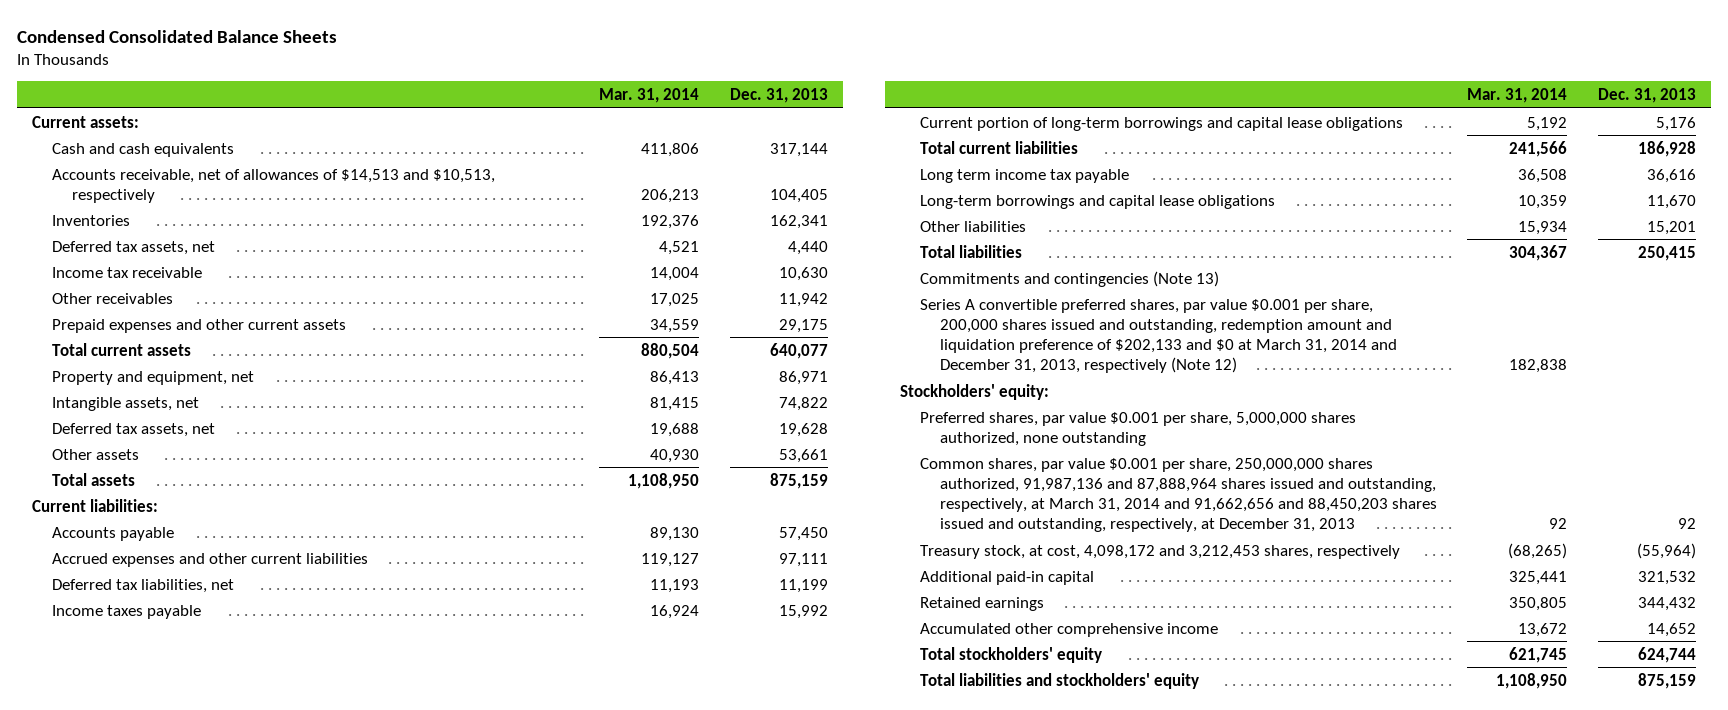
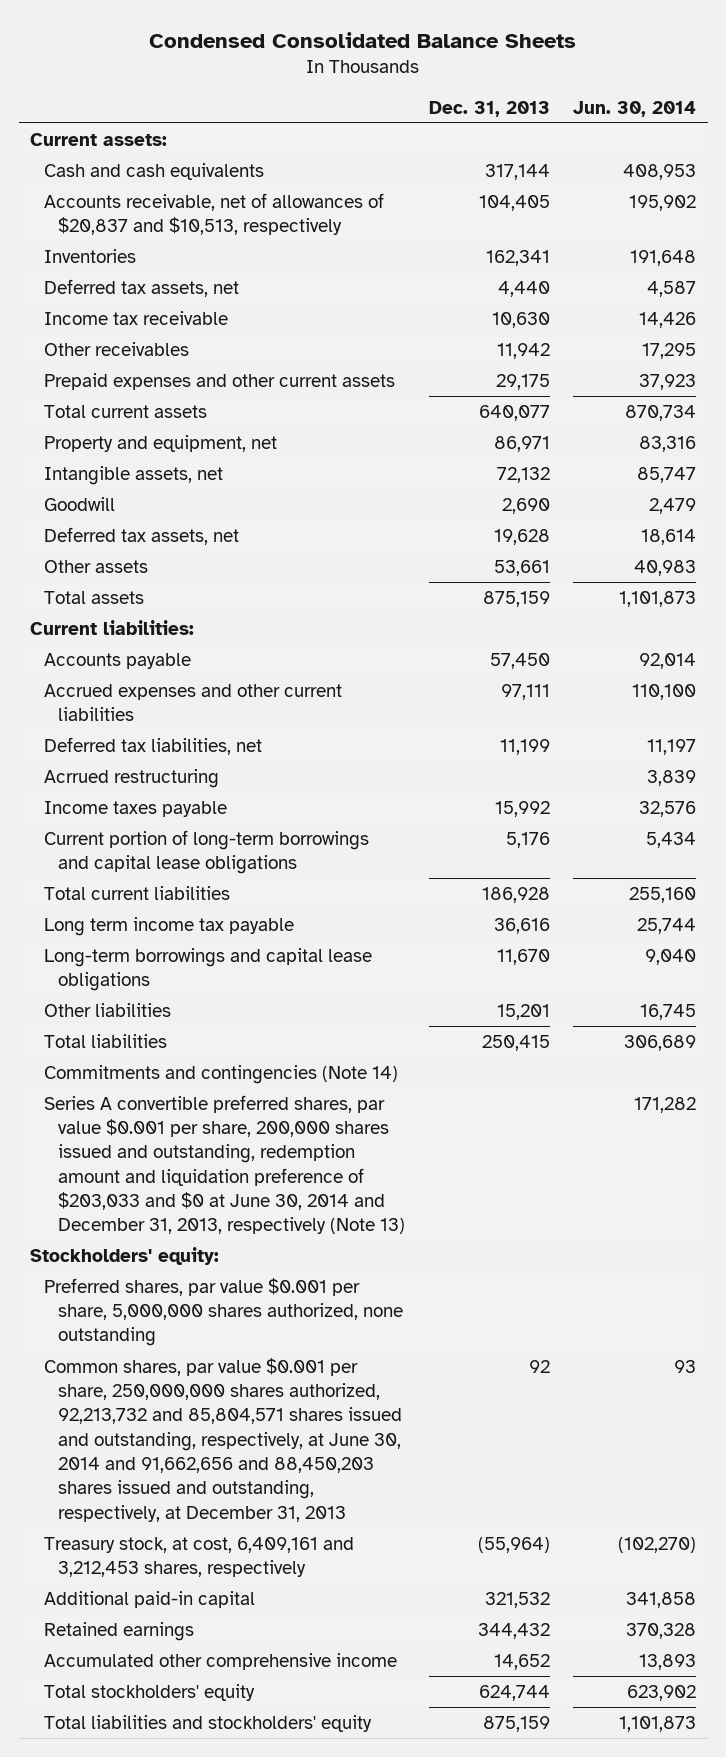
- | Mar. 31, 2014 | Dec. 31, 2013
+ | Dec. 31, 2013 | Jun. 30, 2014
- Accounts receivable, net of allowances of $14,513 and $10,513, respectively | 206,213 | 104,405
+ Accounts receivable, net of allowances of $20,837 and $10,513, respectively | 104,405 | 195,902
- Intangible assets, net | 81,415 | 74,822
+ Intangible assets, net | 72,132 | 85,747
+ Goodwill | 2,690 | 2,479
+ Acrrued restructuring | | 3,839
- Commitments and contingencies (Note 13)
- Series A convertible preferred shares, par value $0.001 per share, 200,000 shares issued and outstanding, redemption amount and liquidation preference of $202,133 and $0 at March 31, 2014 and December 31, 2013, respectively (Note 12) | 182,838 |
+ Commitments and contingencies (Note 14)
+ Series A convertible preferred shares, par value $0.001 per share, 200,000 shares issued and outstanding, redemption amount and liquidation preference of $203,033 and $0 at June 30, 2014 and December 31, 2013, respectively (Note 13) | | 171,282
- Common shares, par value $0.001 per share, 250,000,000 shares authorized, 91,987,136 and 87,888,964 shares issued and outstanding, respectively, at March 31, 2014 and 91,662,656 and 88,450,203 shares issued and outstanding, respectively, at December 31, 2013 | 92 | 92
- Treasury stock, at cost, 4,098,172 and 3,212,453 shares, respectively | (68,265) | (55,964)
+ Common shares, par value $0.001 per share, 250,000,000 shares authorized, 92,213,732 and 85,804,571 shares issued and outstanding, respectively, at June 30, 2014 and 91,662,656 and 88,450,203 shares issued and outstanding, respectively, at December 31, 2013 | 92 | 93
+ Treasury stock, at cost, 6,409,161 and 3,212,453 shares, respectively | (55,964) | (102,270)

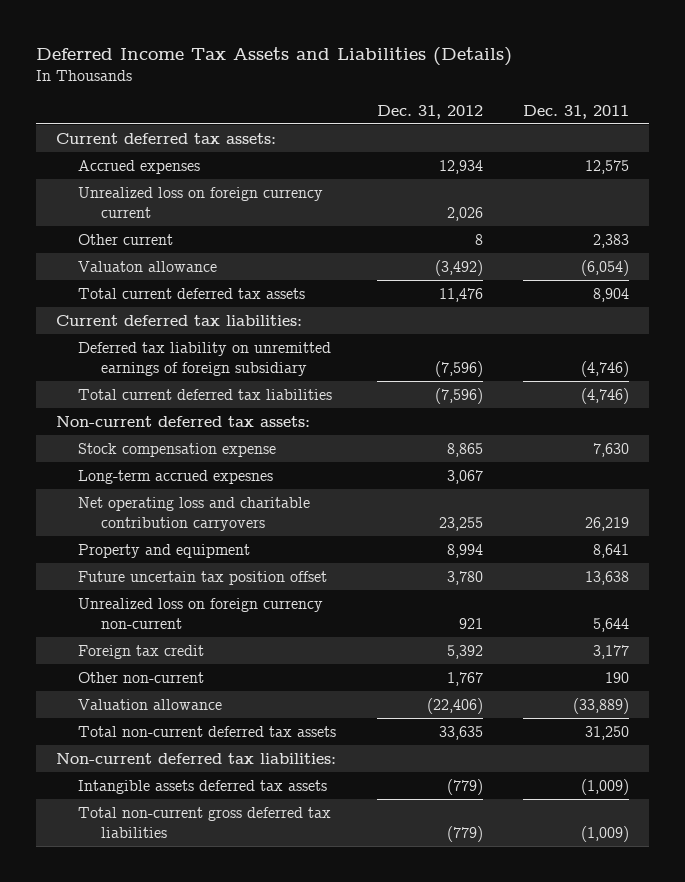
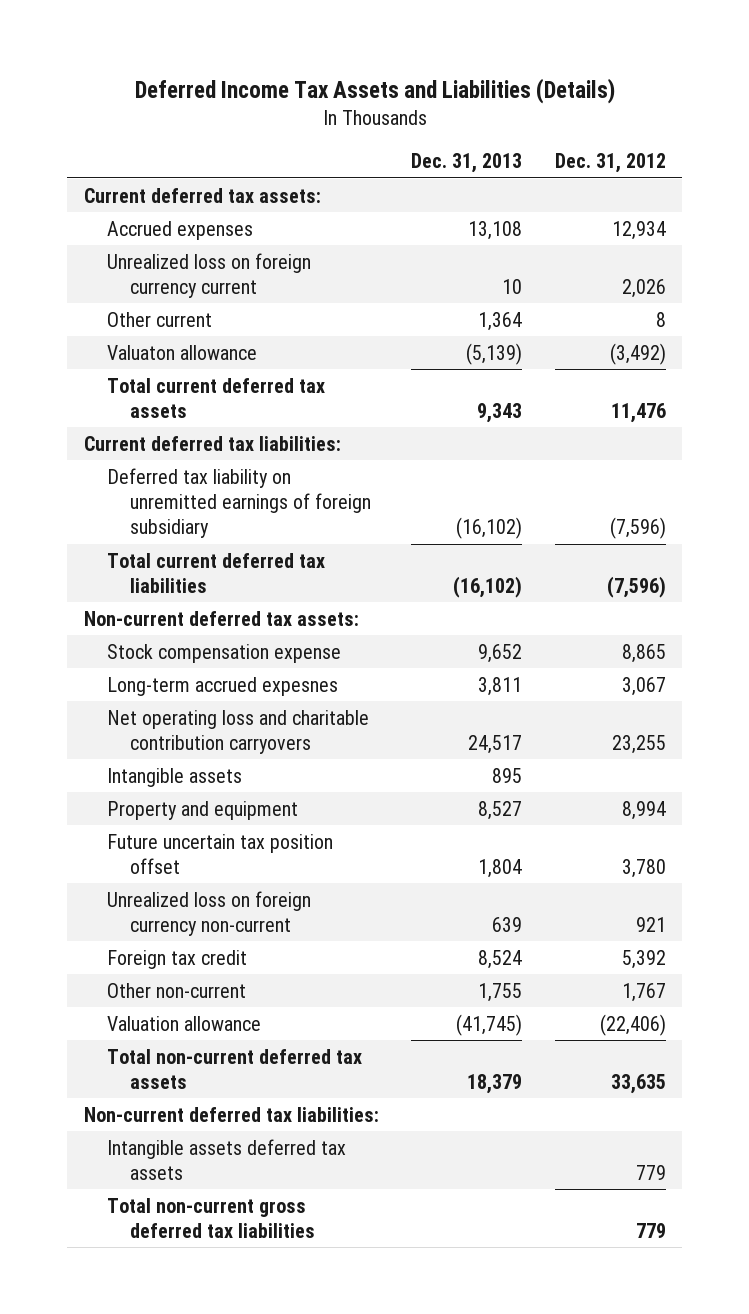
- | Dec. 31, 2012 | Dec. 31, 2011
+ | Dec. 31, 2013 | Dec. 31, 2012
+ Intangible assets | 895 |
- Intangible assets deferred tax assets | (779) | (1,009)
- Total non-current gross deferred tax liabilities | (779) | (1,009)
+ Intangible assets deferred tax assets | | 779
+ Total non-current gross deferred tax liabilities | | 779

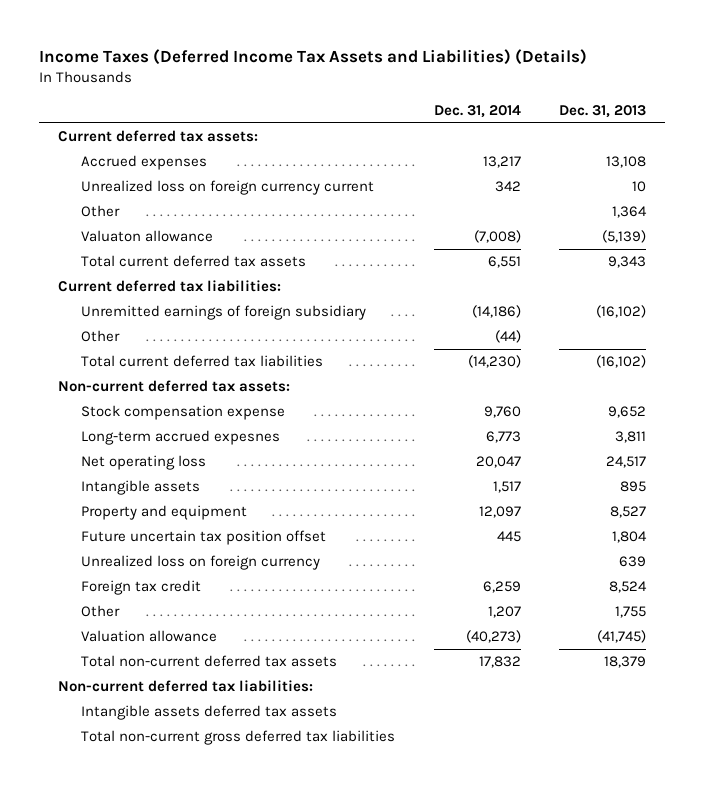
- Deferred Income Tax Assets and Liabilities (Details)
+ Income Taxes (Deferred Income Tax Assets and Liabilities) (Details)
- | Dec. 31, 2013 | Dec. 31, 2012
+ | Dec. 31, 2014 | Dec. 31, 2013
- Other current | 1,364 | 8
+ Other | | 1,364
- Deferred tax liability on unremitted earnings of foreign subsidiary | (16,102) | (7,596)
+ Unremitted earnings of foreign subsidiary | (14,186) | (16,102)
+ Other | (44) |
- Net operating loss and charitable contribution carryovers | 24,517 | 23,255
+ Net operating loss | 20,047 | 24,517
- Unrealized loss on foreign currency non-current | 639 | 921
+ Unrealized loss on foreign currency | | 639
- Other non-current | 1,755 | 1,767
+ Other | 1,207 | 1,755

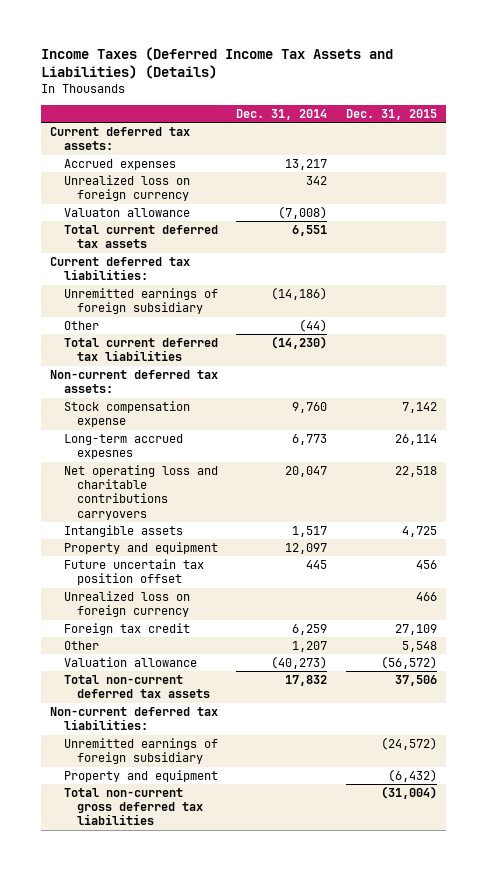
- | Dec. 31, 2014 | Dec. 31, 2013
+ | Dec. 31, 2014 | Dec. 31, 2015
- Unrealized loss on foreign currency current | 342 | 10
- Other | | 1,364
+ Unrealized loss on foreign currency | 342 |
- Net operating loss | 20,047 | 24,517
+ Net operating loss and charitable contributions carryovers | 20,047 | 22,518
- Intangible assets deferred tax assets
+ Unremitted earnings of foreign subsidiary | | (24,572)
+ Property and equipment | | (6,432)

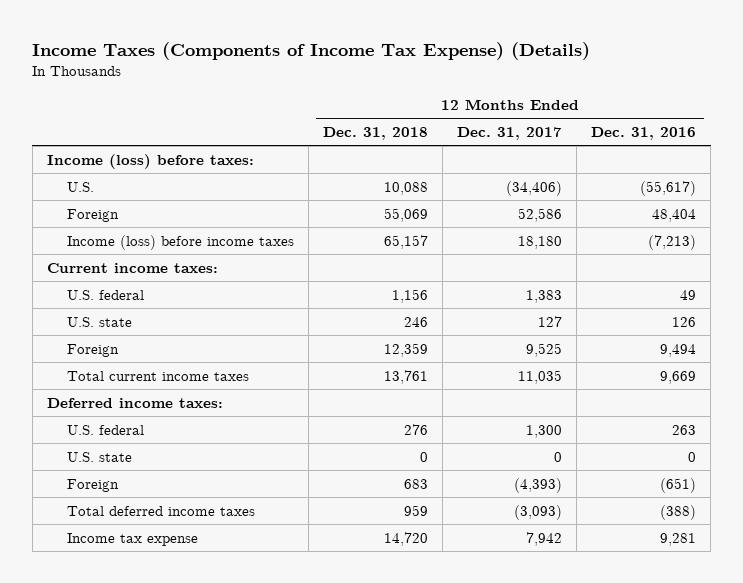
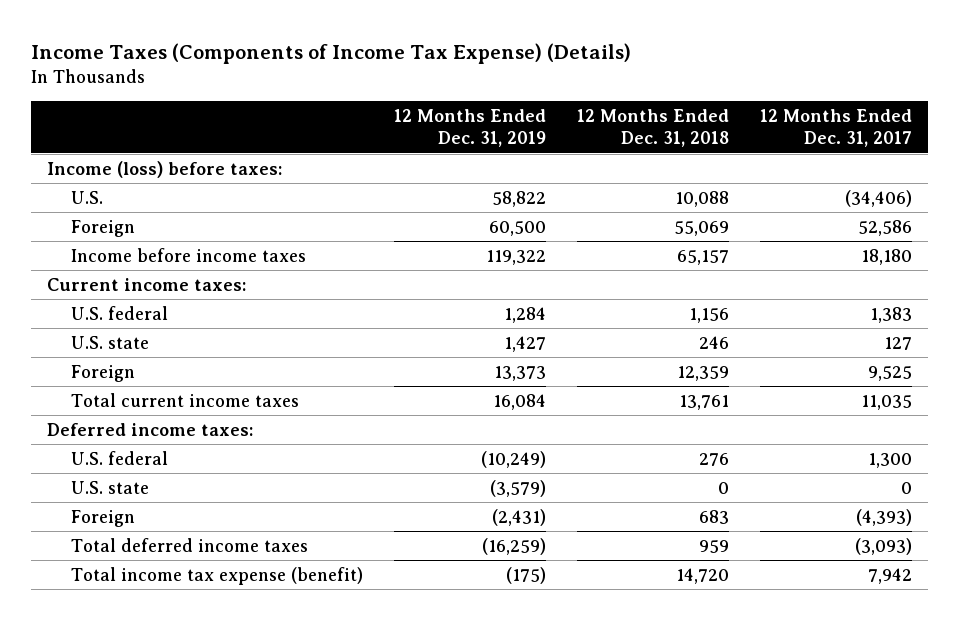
- | 12 Months Ended Dec. 31, 2018 | 12 Months Ended Dec. 31, 2017 | 12 Months Ended Dec. 31, 2016
+ | 12 Months Ended Dec. 31, 2019 | 12 Months Ended Dec. 31, 2018 | 12 Months Ended Dec. 31, 2017
- Income (loss) before income taxes | 65,157 | 18,180 | (7,213)
+ Income before income taxes | 119,322 | 65,157 | 18,180
- Income tax expense | 14,720 | 7,942 | 9,281
+ Total income tax expense (benefit) | (175) | 14,720 | 7,942

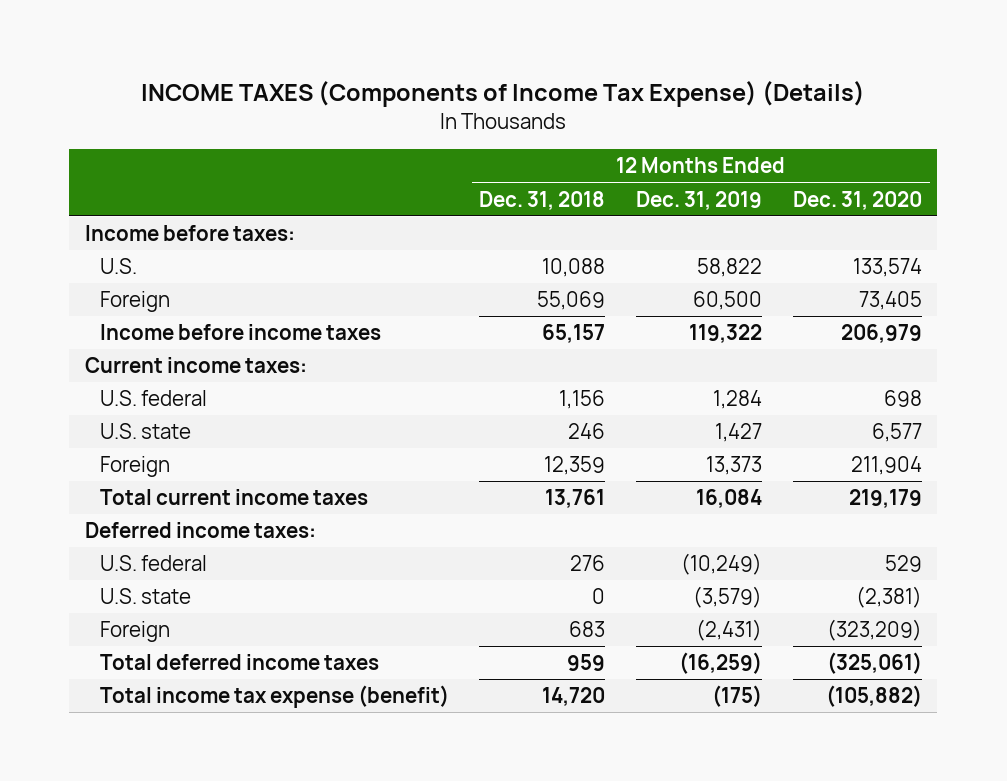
- Income Taxes (Components of Income Tax Expense) (Details)
+ INCOME TAXES (Components of Income Tax Expense) (Details)
- | 12 Months Ended Dec. 31, 2019 | 12 Months Ended Dec. 31, 2018 | 12 Months Ended Dec. 31, 2017
+ | 12 Months Ended Dec. 31, 2018 | 12 Months Ended Dec. 31, 2019 | 12 Months Ended Dec. 31, 2020
- Income (loss) before taxes:
+ Income before taxes:

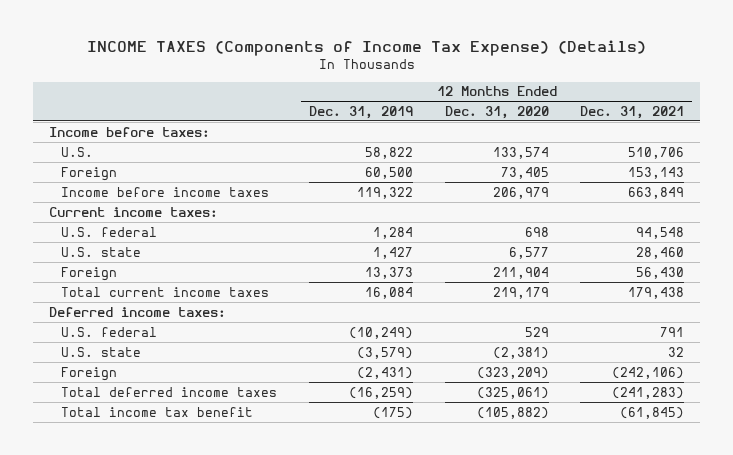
- | 12 Months Ended Dec. 31, 2018 | 12 Months Ended Dec. 31, 2019 | 12 Months Ended Dec. 31, 2020
+ | 12 Months Ended Dec. 31, 2019 | 12 Months Ended Dec. 31, 2020 | 12 Months Ended Dec. 31, 2021
- Total income tax expense (benefit) | 14,720 | (175) | (105,882)
+ Total income tax benefit | (175) | (105,882) | (61,845)

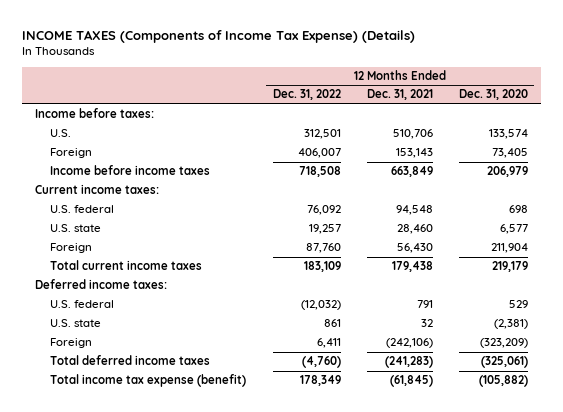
- | 12 Months Ended Dec. 31, 2019 | 12 Months Ended Dec. 31, 2020 | 12 Months Ended Dec. 31, 2021
+ | 12 Months Ended Dec. 31, 2022 | 12 Months Ended Dec. 31, 2021 | 12 Months Ended Dec. 31, 2020
- Total income tax benefit | (175) | (105,882) | (61,845)
+ Total income tax expense (benefit) | 178,349 | (61,845) | (105,882)

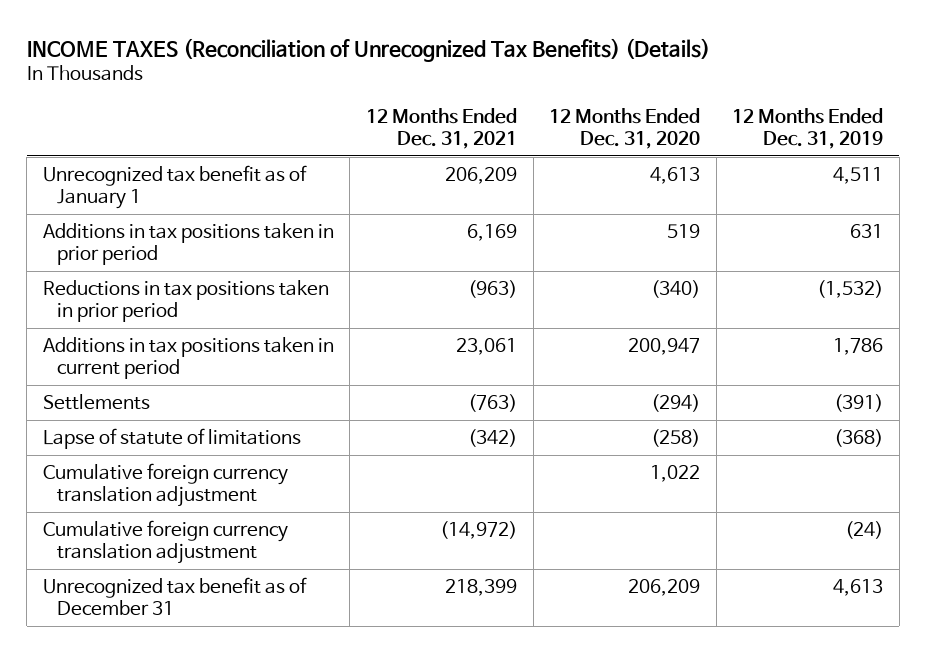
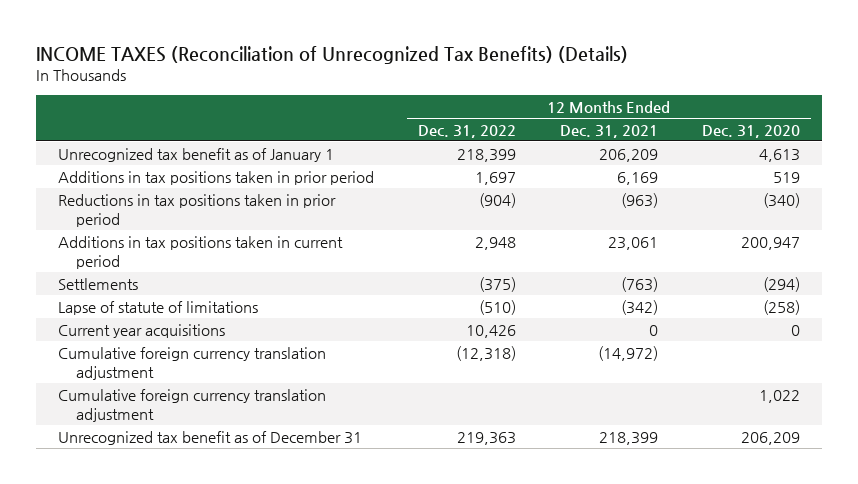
- | 12 Months Ended Dec. 31, 2021 | 12 Months Ended Dec. 31, 2020 | 12 Months Ended Dec. 31, 2019
+ | 12 Months Ended Dec. 31, 2022 | 12 Months Ended Dec. 31, 2021 | 12 Months Ended Dec. 31, 2020
+ Current year acquisitions | 10,426 | 0 | 0
moved down: Cumulative foreign currency translation adjustment | | | 1,022

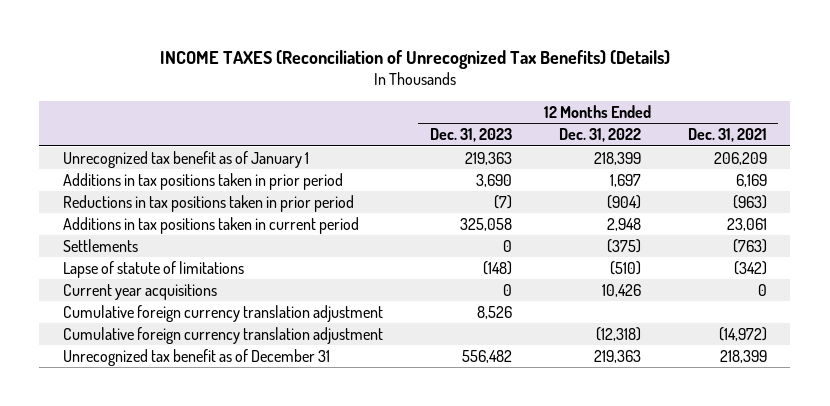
- | 12 Months Ended Dec. 31, 2022 | 12 Months Ended Dec. 31, 2021 | 12 Months Ended Dec. 31, 2020
+ | 12 Months Ended Dec. 31, 2023 | 12 Months Ended Dec. 31, 2022 | 12 Months Ended Dec. 31, 2021
moved down: Cumulative foreign currency translation adjustment | | (12,318) | (14,972)

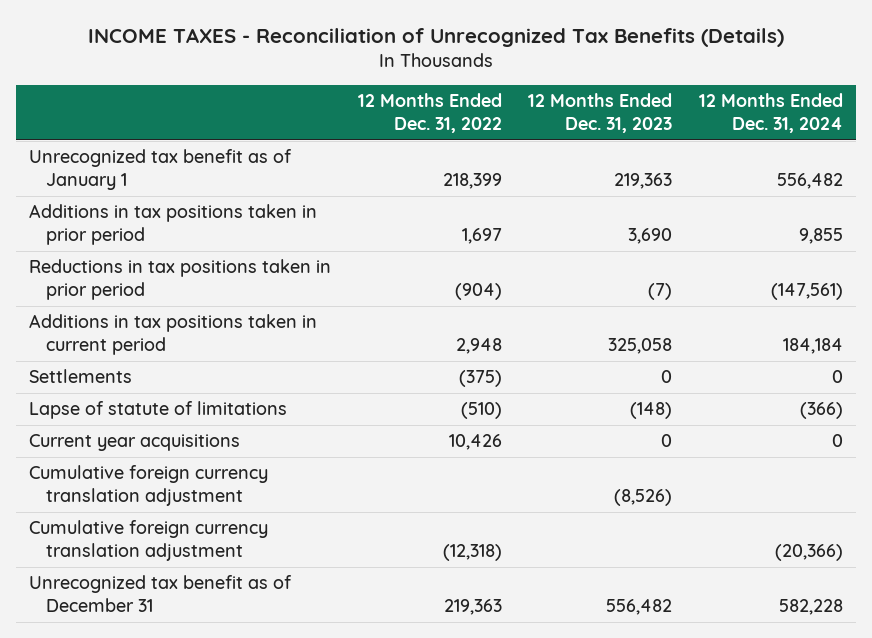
- INCOME TAXES (Reconciliation of Unrecognized Tax Benefits) (Details)
+ INCOME TAXES - Reconciliation of Unrecognized Tax Benefits (Details)
- | 12 Months Ended Dec. 31, 2023 | 12 Months Ended Dec. 31, 2022 | 12 Months Ended Dec. 31, 2021
+ | 12 Months Ended Dec. 31, 2022 | 12 Months Ended Dec. 31, 2023 | 12 Months Ended Dec. 31, 2024
- Cumulative foreign currency translation adjustment | 8,526 | |
+ Cumulative foreign currency translation adjustment | | (8,526) |

